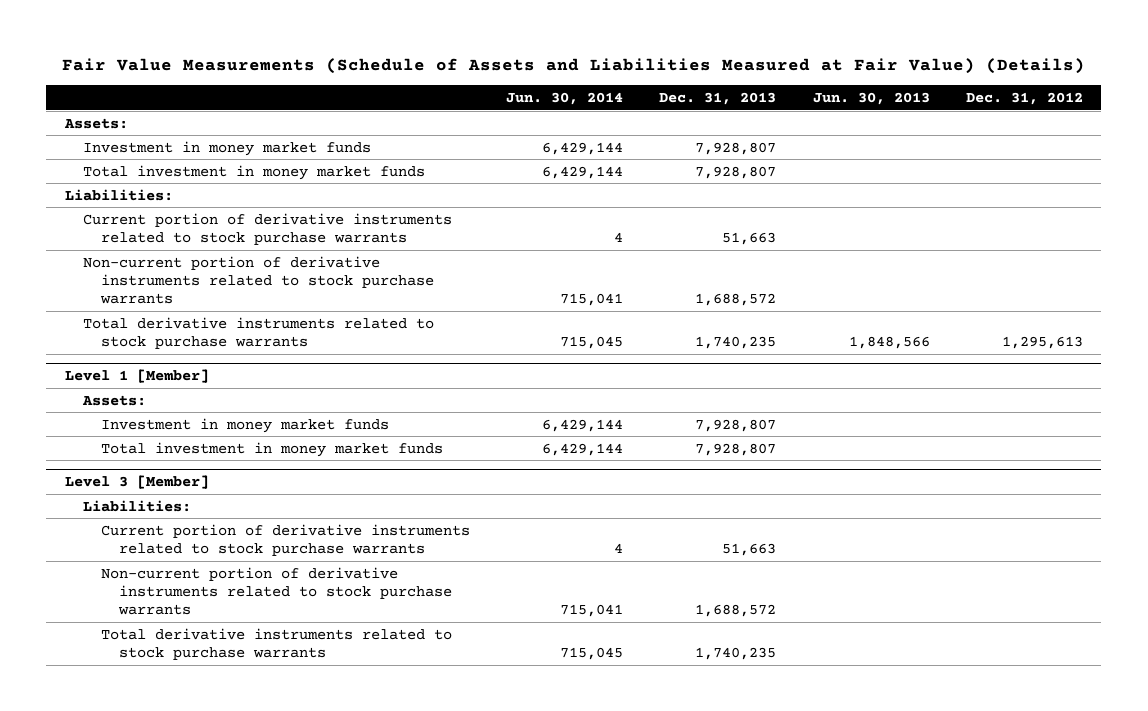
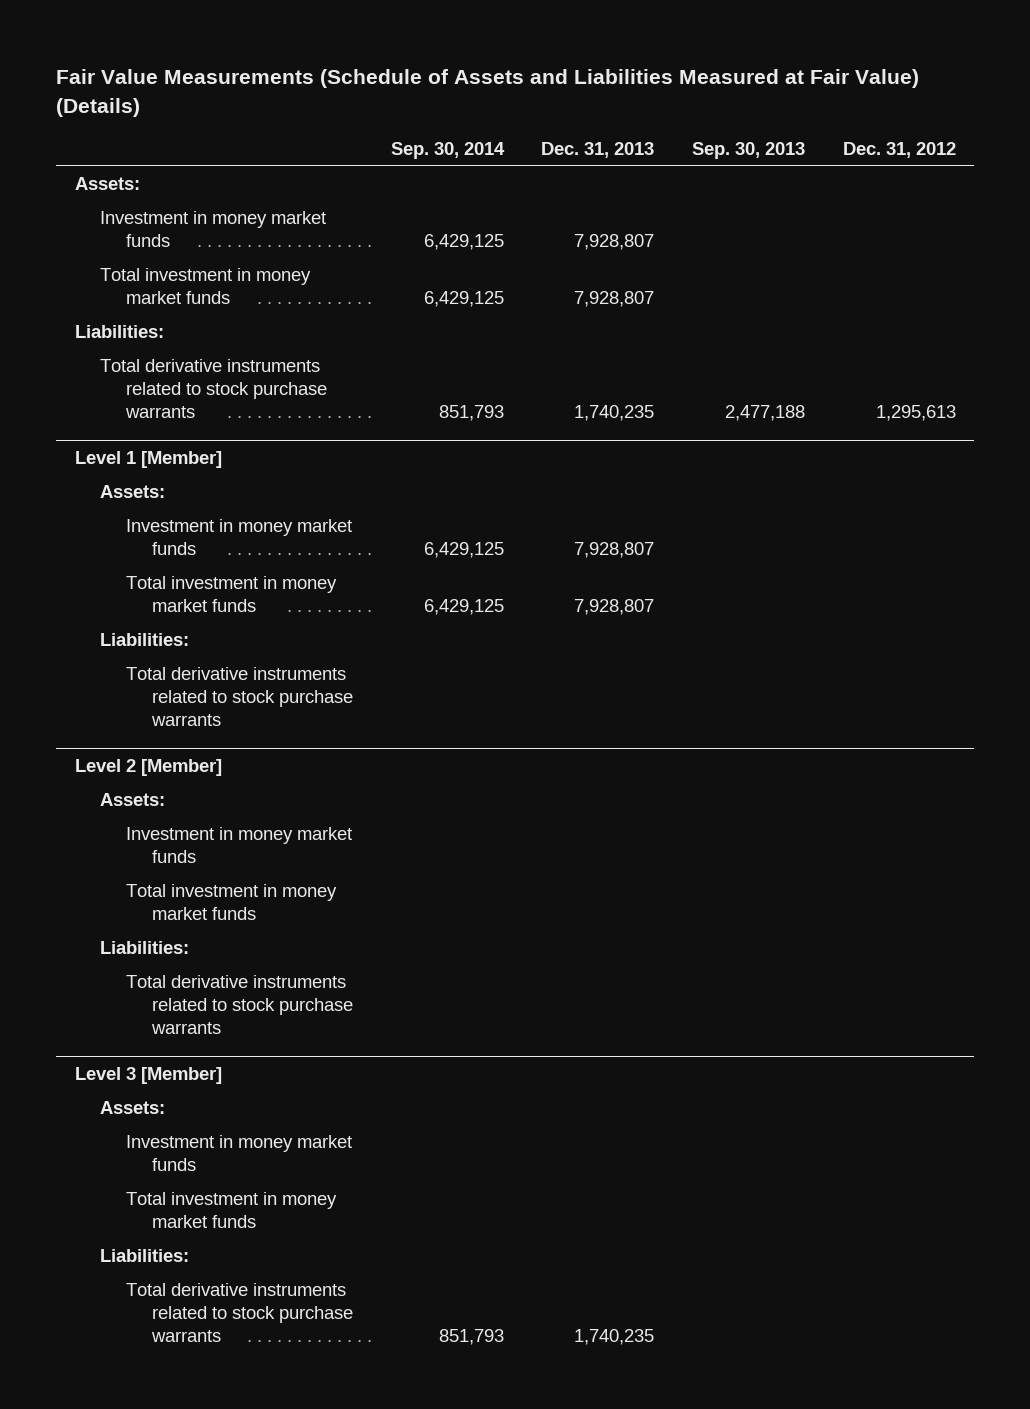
- | Jun. 30, 2014 | Dec. 31, 2013 | Jun. 30, 2013 | Dec. 31, 2012
+ | Sep. 30, 2014 | Dec. 31, 2013 | Sep. 30, 2013 | Dec. 31, 2012
- Current portion of derivative instruments related to stock purchase warrants | 4 | 51,663 | |
- Non-current portion of derivative instruments related to stock purchase warrants | 715,041 | 1,688,572 | |
@ Level 1 [Member]
+ Liabilities:
+ Total derivative instruments related to stock purchase warrants
+ Level 2 [Member]
+ Assets:
+ Investment in money market funds
+ Total investment in money market funds
+ Liabilities:
+ Total derivative instruments related to stock purchase warrants
@ Level 3 [Member]
+ Assets:
+ Investment in money market funds
+ Total investment in money market funds
- Current portion of derivative instruments related to stock purchase warrants | 4 | 51,663 | |
- Non-current portion of derivative instruments related to stock purchase warrants | 715,041 | 1,688,572 | |

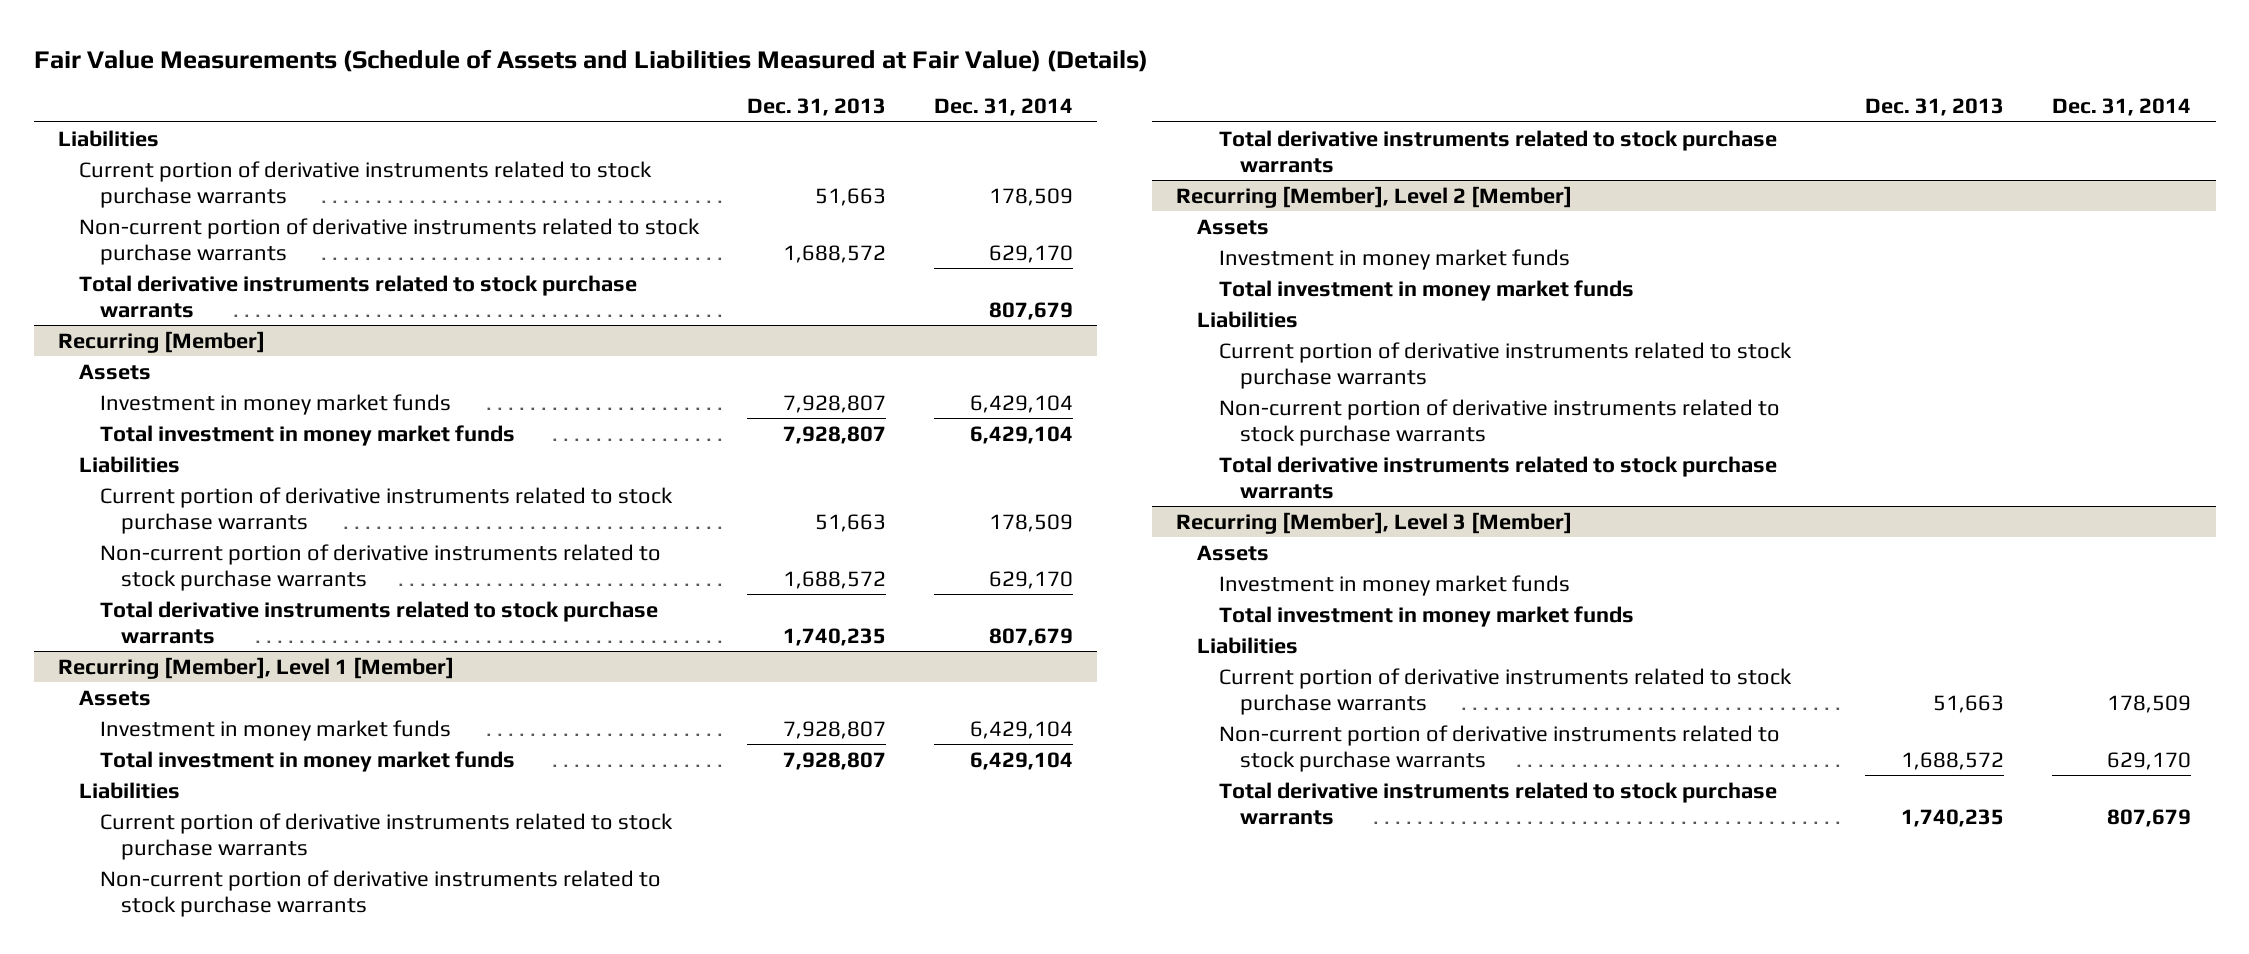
- | Sep. 30, 2014 | Dec. 31, 2013 | Sep. 30, 2013 | Dec. 31, 2012
+ | Dec. 31, 2013 | Dec. 31, 2014
- Assets:
+ Liabilities
+ Current portion of derivative instruments related to stock purchase warrants | 51,663 | 178,509
+ Non-current portion of derivative instruments related to stock purchase warrants | 1,688,572 | 629,170
+ Total derivative instruments related to stock purchase warrants | | 807,679
+ Recurring [Member]
+ Assets
- Liabilities:
+ Liabilities
+ Current portion of derivative instruments related to stock purchase warrants | 51,663 | 178,509
+ Non-current portion of derivative instruments related to stock purchase warrants | 1,688,572 | 629,170
- Level 1 [Member]
- Assets:
+ Recurring [Member], Level 1 [Member]
+ Assets
- Liabilities:
+ Liabilities
+ Current portion of derivative instruments related to stock purchase warrants
+ Non-current portion of derivative instruments related to stock purchase warrants
- Level 2 [Member]
- Assets:
+ Recurring [Member], Level 2 [Member]
+ Assets
- Liabilities:
+ Liabilities
+ Current portion of derivative instruments related to stock purchase warrants
+ Non-current portion of derivative instruments related to stock purchase warrants
- Level 3 [Member]
- Assets:
+ Recurring [Member], Level 3 [Member]
+ Assets
- Liabilities:
+ Liabilities
+ Current portion of derivative instruments related to stock purchase warrants | 51,663 | 178,509
+ Non-current portion of derivative instruments related to stock purchase warrants | 1,688,572 | 629,170

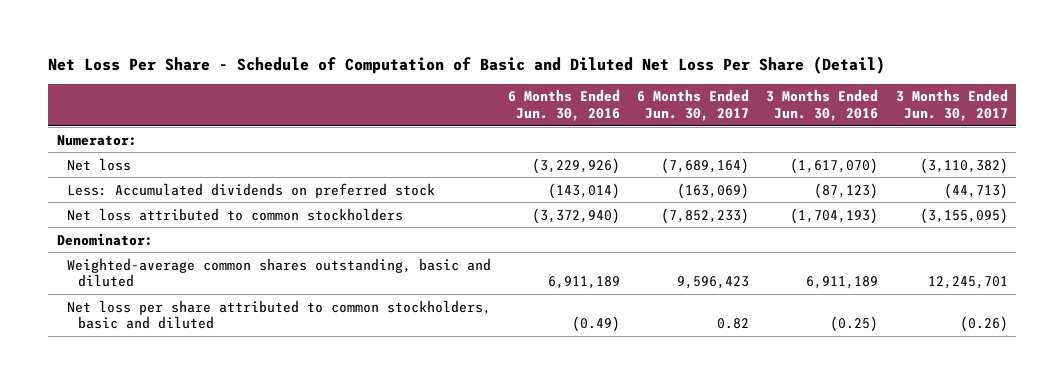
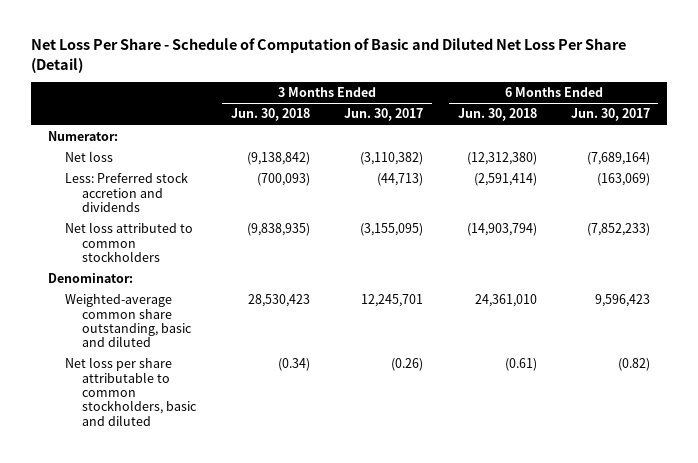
- | 6 Months Ended Jun. 30, 2016 | 6 Months Ended Jun. 30, 2017 | 3 Months Ended Jun. 30, 2016 | 3 Months Ended Jun. 30, 2017
+ | 3 Months Ended Jun. 30, 2018 | 3 Months Ended Jun. 30, 2017 | 6 Months Ended Jun. 30, 2018 | 6 Months Ended Jun. 30, 2017
- Less: Accumulated dividends on preferred stock | (143,014) | (163,069) | (87,123) | (44,713)
+ Less: Preferred stock accretion and dividends | (700,093) | (44,713) | (2,591,414) | (163,069)
- Weighted-average common shares outstanding, basic and diluted | 6,911,189 | 9,596,423 | 6,911,189 | 12,245,701
- Net loss per share attributed to common stockholders, basic and diluted | (0.49) | 0.82 | (0.25) | (0.26)
+ Weighted-average common share outstanding, basic and diluted | 28,530,423 | 12,245,701 | 24,361,010 | 9,596,423
+ Net loss per share attributable to common stockholders, basic and diluted | (0.34) | (0.26) | (0.61) | (0.82)

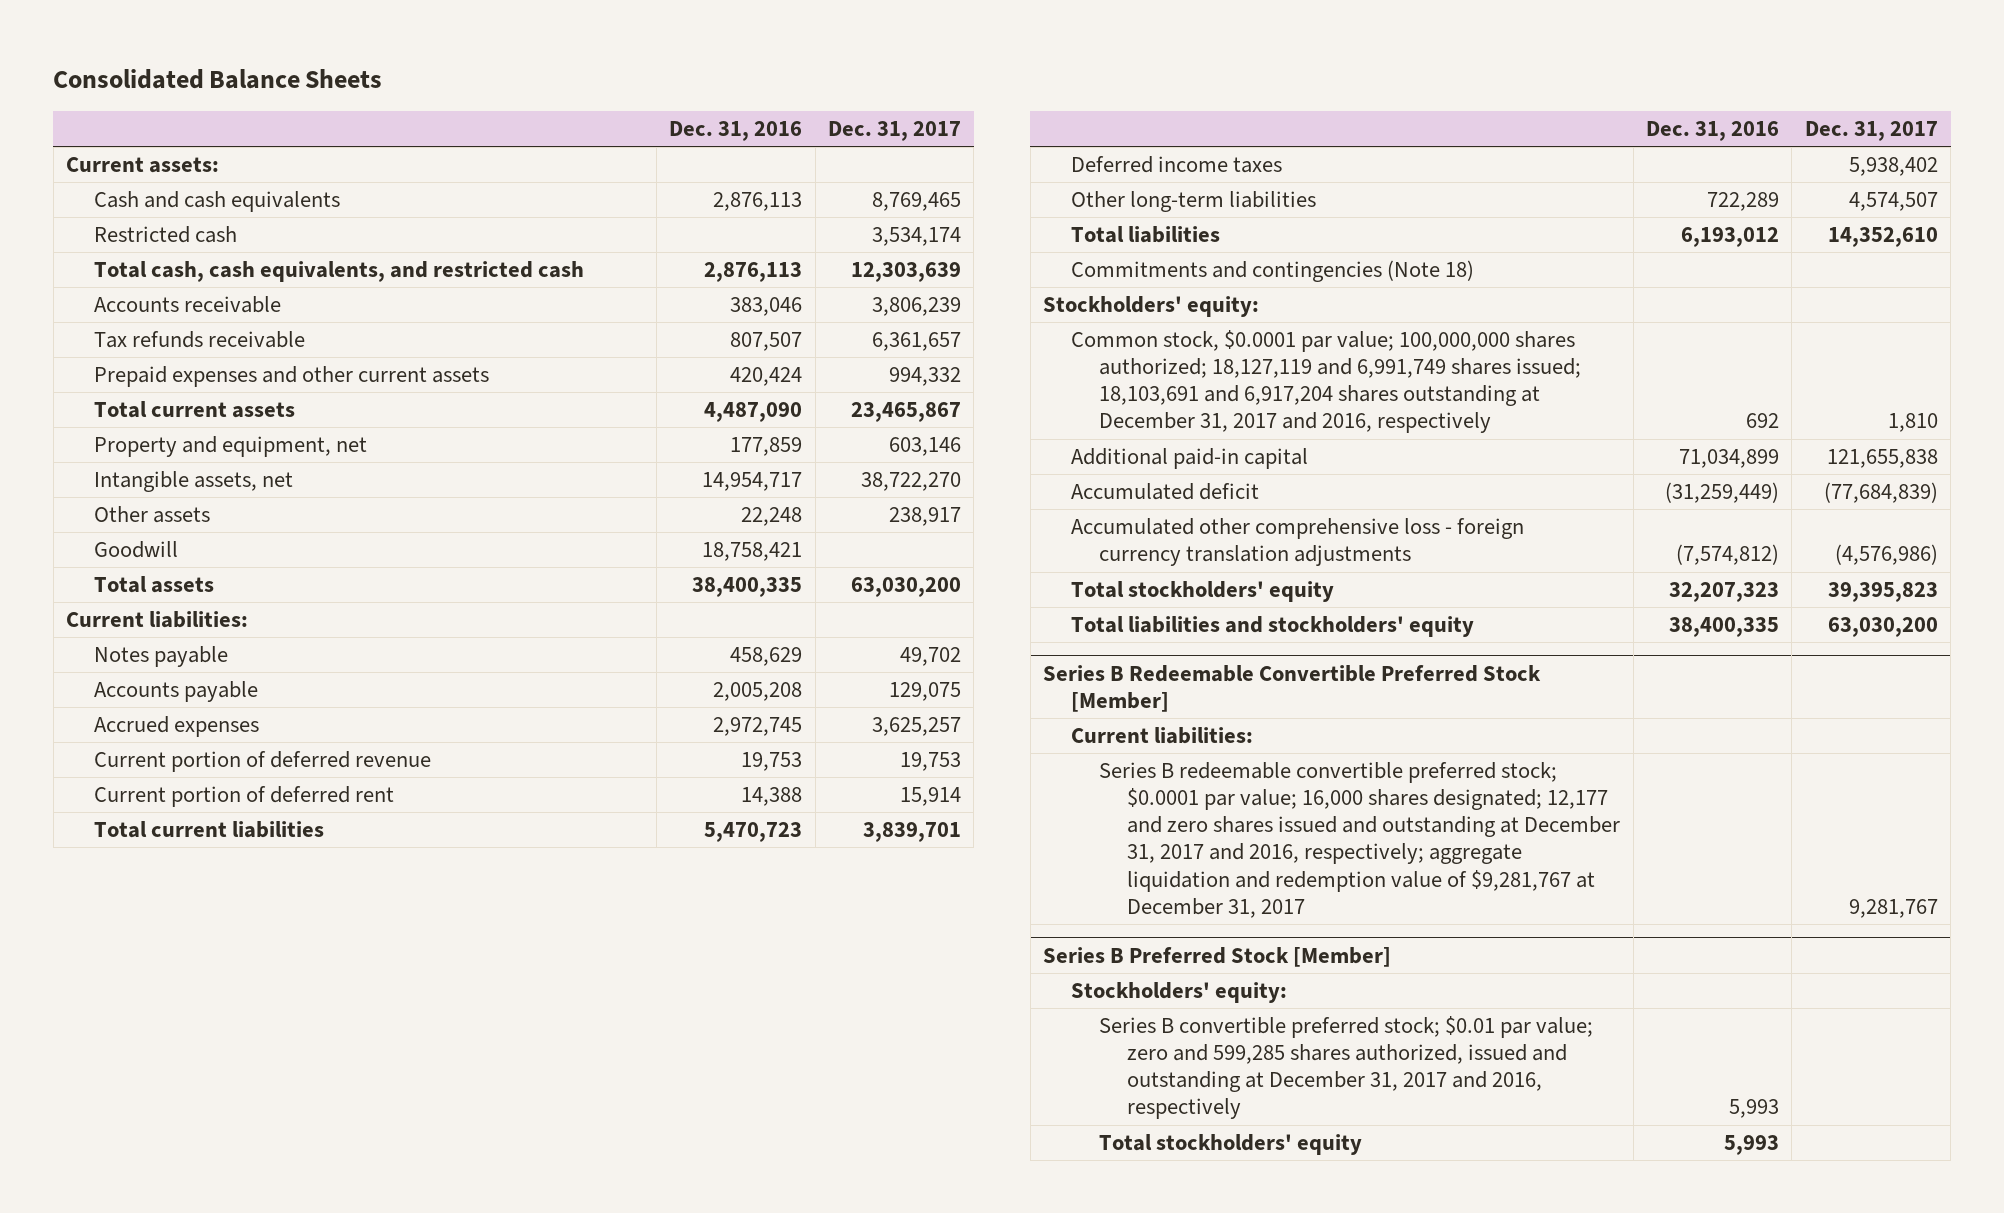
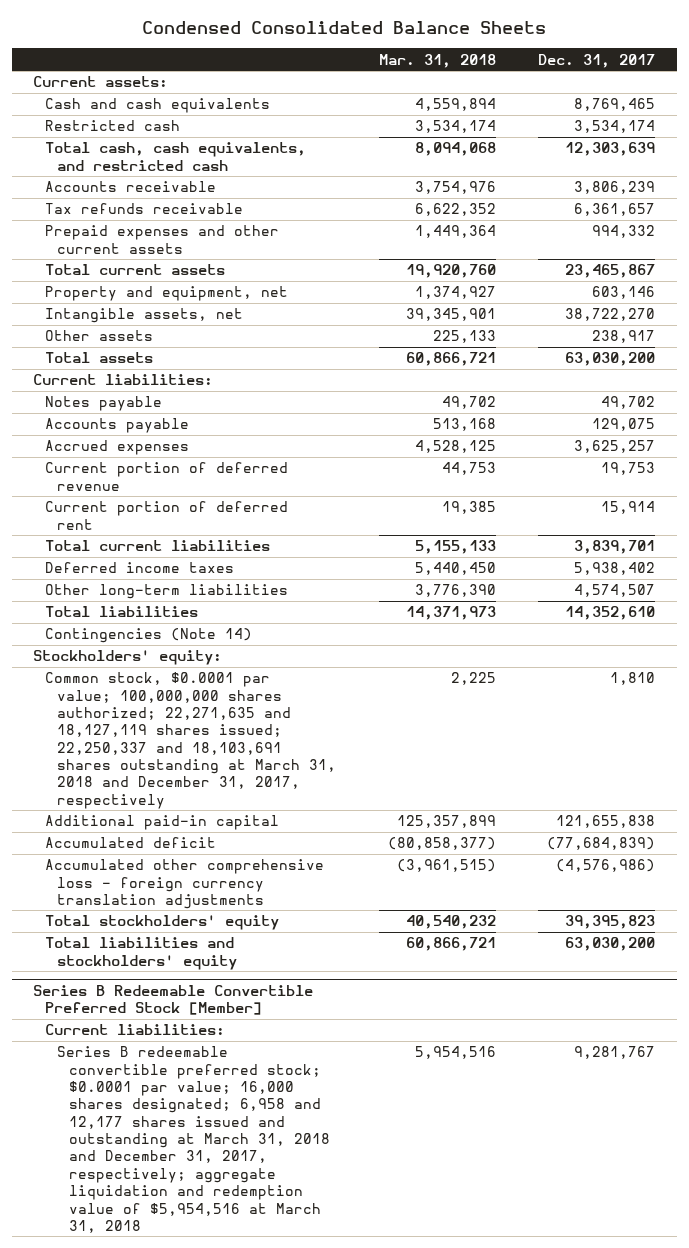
- Consolidated Balance Sheets
+ Condensed Consolidated Balance Sheets
- | Dec. 31, 2016 | Dec. 31, 2017
+ | Mar. 31, 2018 | Dec. 31, 2017
- Goodwill | 18,758,421 |
- Commitments and contingencies (Note 18)
+ Contingencies (Note 14)
- Common stock, $0.0001 par value; 100,000,000 shares authorized; 18,127,119 and 6,991,749 shares issued; 18,103,691 and 6,917,204 shares outstanding at December 31, 2017 and 2016, respectively | 692 | 1,810
+ Common stock, $0.0001 par value; 100,000,000 shares authorized; 22,271,635 and 18,127,119 shares issued; 22,250,337 and 18,103,691 shares outstanding at March 31, 2018 and December 31, 2017, respectively | 2,225 | 1,810
@ Series B Redeemable Convertible Preferred Stock [Member]
- Series B redeemable convertible preferred stock; $0.0001 par value; 16,000 shares designated; 12,177 and zero shares issued and outstanding at December 31, 2017 and 2016, respectively; aggregate liquidation and redemption value of $9,281,767 at December 31, 2017 | | 9,281,767
- Series B Preferred Stock [Member]
- Stockholders' equity:
- Series B convertible preferred stock; $0.01 par value; zero and 599,285 shares authorized, issued and outstanding at December 31, 2017 and 2016, respectively | 5,993 |
- Total stockholders' equity | 5,993 |
@ Series B Redeemable Convertible Preferred Stock [Member]
+ Series B redeemable convertible preferred stock; $0.0001 par value; 16,000 shares designated; 6,958 and 12,177 shares issued and outstanding at March 31, 2018 and December 31, 2017, respectively; aggregate liquidation and redemption value of $5,954,516 at March 31, 2018 | 5,954,516 | 9,281,767

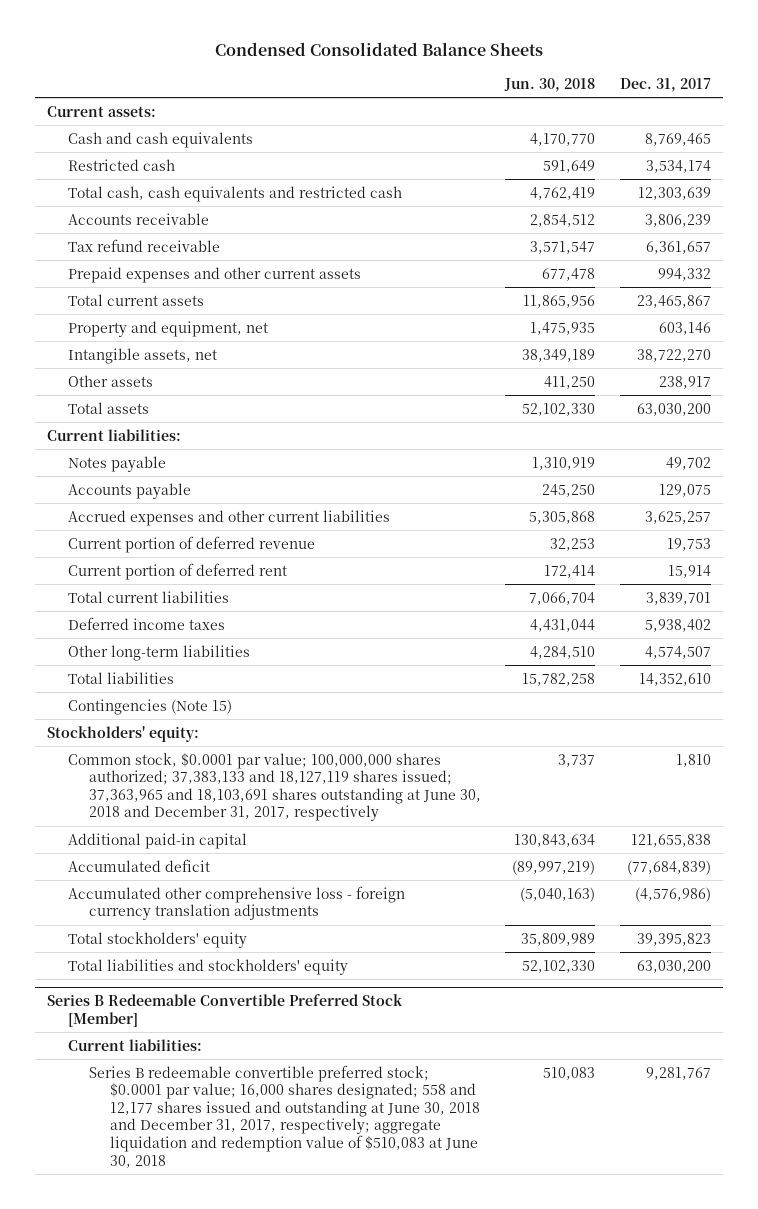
- | Mar. 31, 2018 | Dec. 31, 2017
+ | Jun. 30, 2018 | Dec. 31, 2017
- Total cash, cash equivalents, and restricted cash | 8,094,068 | 12,303,639
+ Total cash, cash equivalents and restricted cash | 4,762,419 | 12,303,639
- Tax refunds receivable | 6,622,352 | 6,361,657
+ Tax refund receivable | 3,571,547 | 6,361,657
- Accrued expenses | 4,528,125 | 3,625,257
+ Accrued expenses and other current liabilities | 5,305,868 | 3,625,257
- Contingencies (Note 14)
+ Contingencies (Note 15)
- Common stock, $0.0001 par value; 100,000,000 shares authorized; 22,271,635 and 18,127,119 shares issued; 22,250,337 and 18,103,691 shares outstanding at March 31, 2018 and December 31, 2017, respectively | 2,225 | 1,810
+ Common stock, $0.0001 par value; 100,000,000 shares authorized; 37,383,133 and 18,127,119 shares issued; 37,363,965 and 18,103,691 shares outstanding at June 30, 2018 and December 31, 2017, respectively | 3,737 | 1,810
@ Series B Redeemable Convertible Preferred Stock [Member]
- Series B redeemable convertible preferred stock; $0.0001 par value; 16,000 shares designated; 6,958 and 12,177 shares issued and outstanding at March 31, 2018 and December 31, 2017, respectively; aggregate liquidation and redemption value of $5,954,516 at March 31, 2018 | 5,954,516 | 9,281,767
+ Series B redeemable convertible preferred stock; $0.0001 par value; 16,000 shares designated; 558 and 12,177 shares issued and outstanding at June 30, 2018 and December 31, 2017, respectively; aggregate liquidation and redemption value of $510,083 at June 30, 2018 | 510,083 | 9,281,767

